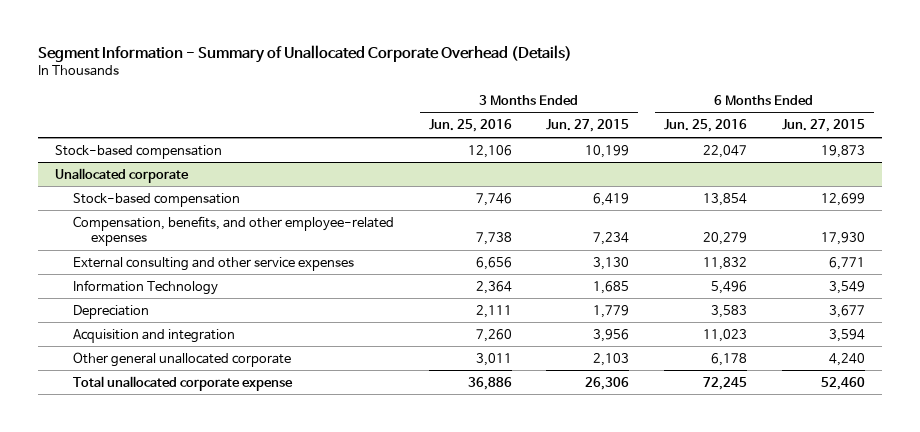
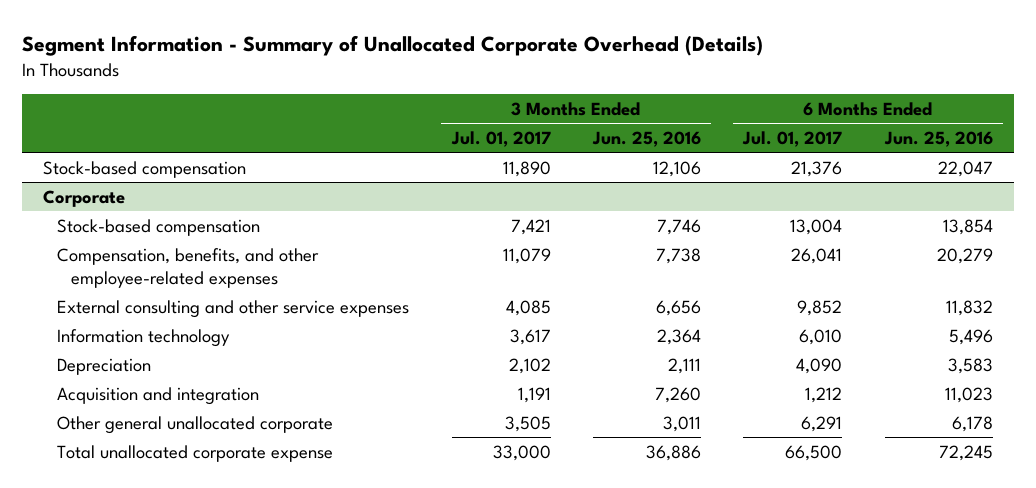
- | 3 Months Ended Jun. 25, 2016 | 3 Months Ended Jun. 27, 2015 | 6 Months Ended Jun. 25, 2016 | 6 Months Ended Jun. 27, 2015
+ | 3 Months Ended Jul. 01, 2017 | 3 Months Ended Jun. 25, 2016 | 6 Months Ended Jul. 01, 2017 | 6 Months Ended Jun. 25, 2016
- Unallocated corporate
+ Corporate
- Information Technology | 2,364 | 1,685 | 5,496 | 3,549
+ Information technology | 3,617 | 2,364 | 6,010 | 5,496

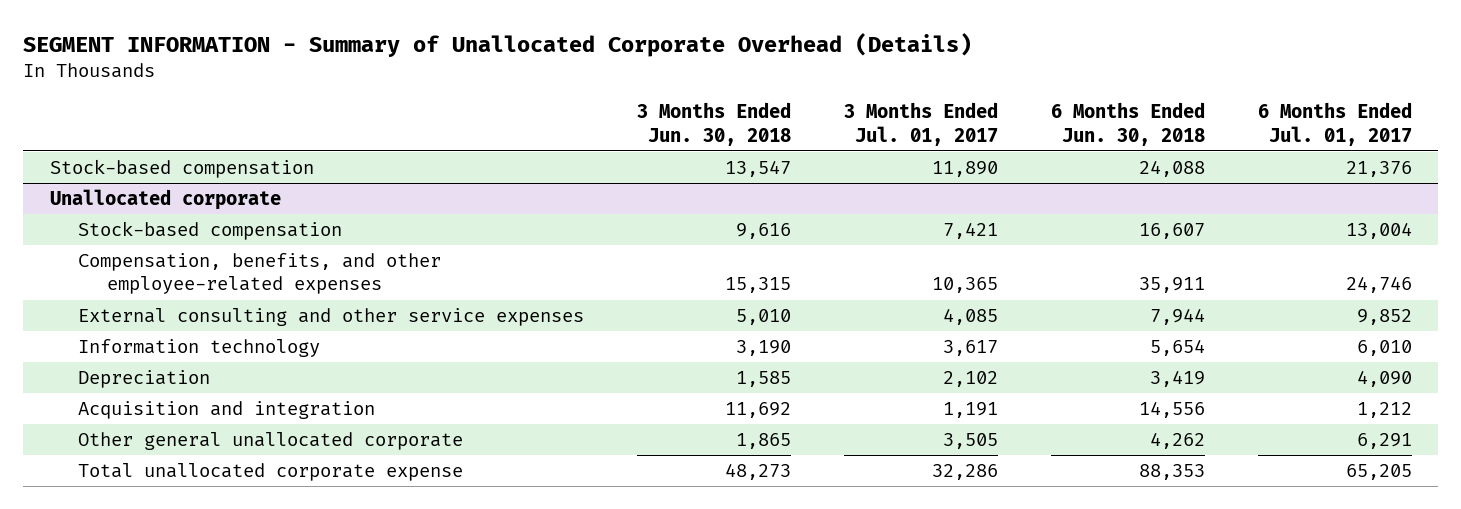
- Segment Information - Summary of Unallocated Corporate Overhead (Details)
+ SEGMENT INFORMATION - Summary of Unallocated Corporate Overhead (Details)
- | 3 Months Ended Jul. 01, 2017 | 3 Months Ended Jun. 25, 2016 | 6 Months Ended Jul. 01, 2017 | 6 Months Ended Jun. 25, 2016
+ | 3 Months Ended Jun. 30, 2018 | 3 Months Ended Jul. 01, 2017 | 6 Months Ended Jun. 30, 2018 | 6 Months Ended Jul. 01, 2017
- Corporate
+ Unallocated corporate
- Compensation, benefits, and other employee-related expenses | 11,079 | 7,738 | 26,041 | 20,279
+ Compensation, benefits, and other employee-related expenses | 15,315 | 10,365 | 35,911 | 24,746
- Total unallocated corporate expense | 33,000 | 36,886 | 66,500 | 72,245
+ Total unallocated corporate expense | 48,273 | 32,286 | 88,353 | 65,205

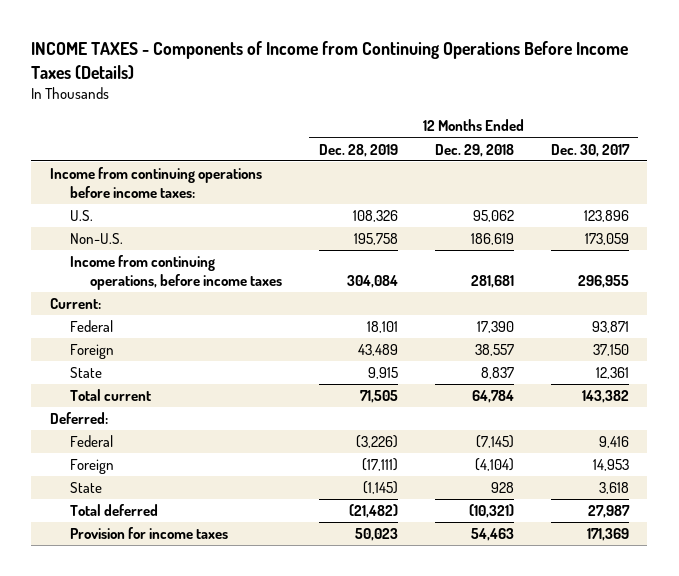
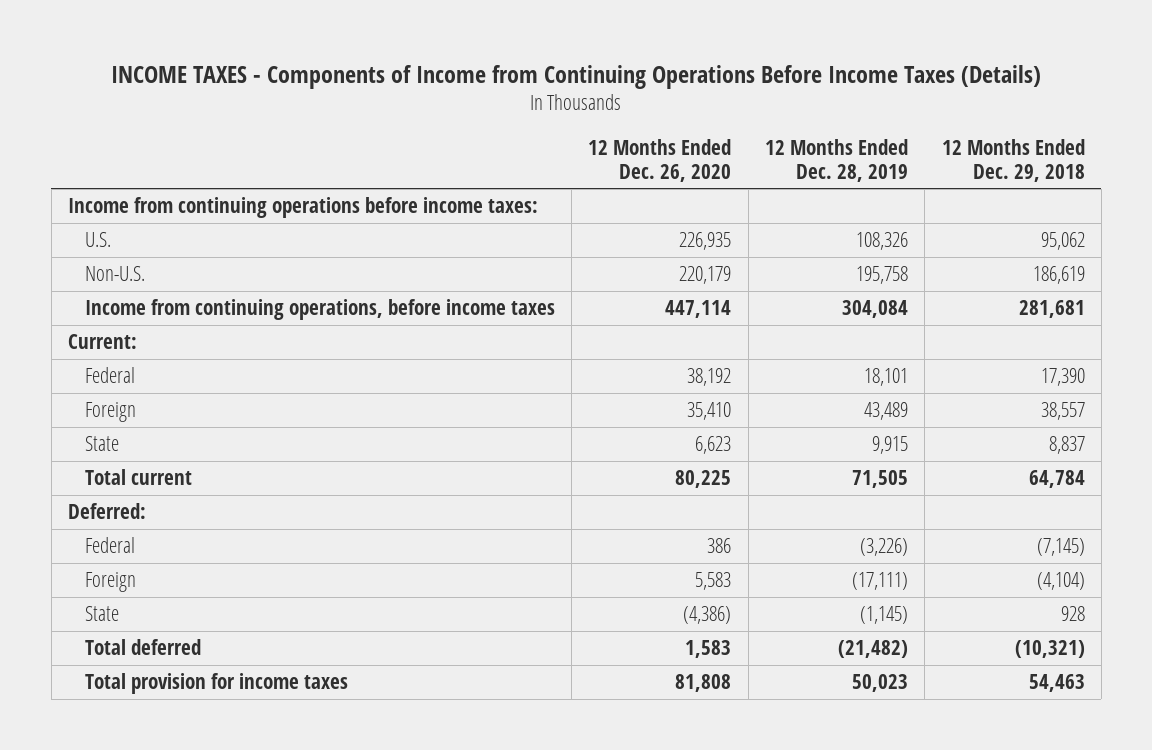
- | 12 Months Ended Dec. 28, 2019 | 12 Months Ended Dec. 29, 2018 | 12 Months Ended Dec. 30, 2017
+ | 12 Months Ended Dec. 26, 2020 | 12 Months Ended Dec. 28, 2019 | 12 Months Ended Dec. 29, 2018
- Provision for income taxes | 50,023 | 54,463 | 171,369
+ Total provision for income taxes | 81,808 | 50,023 | 54,463

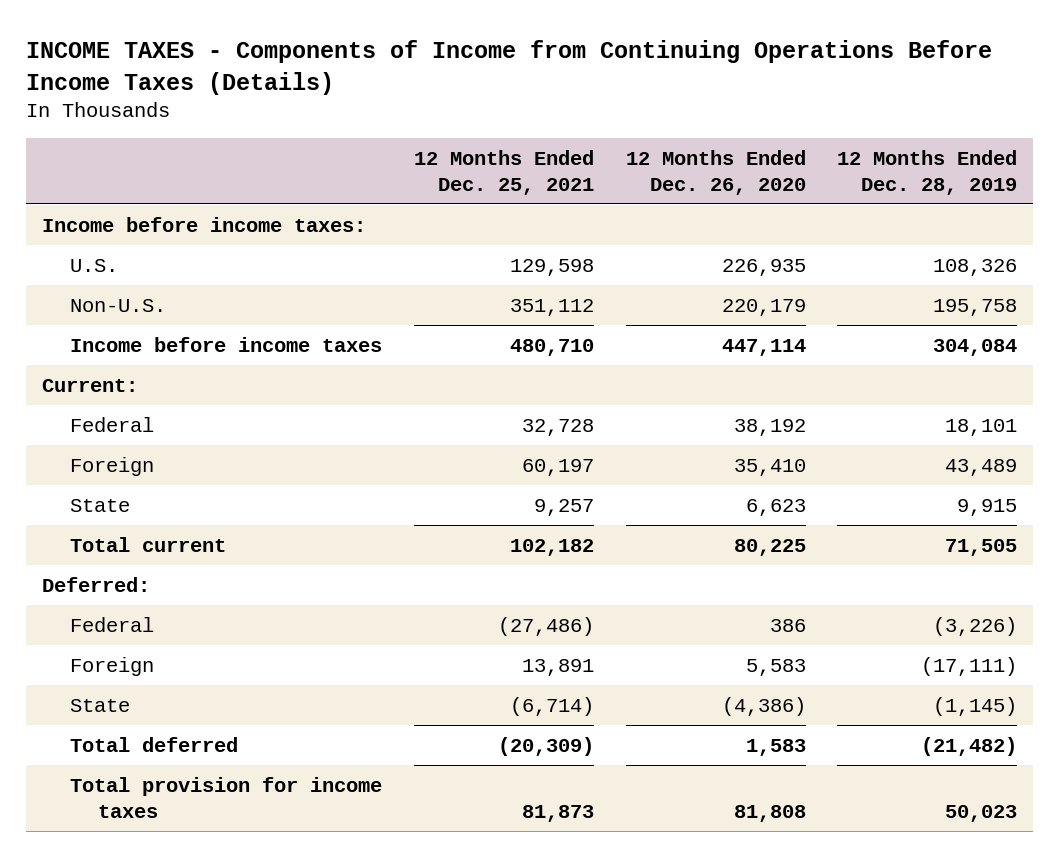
- | 12 Months Ended Dec. 26, 2020 | 12 Months Ended Dec. 28, 2019 | 12 Months Ended Dec. 29, 2018
+ | 12 Months Ended Dec. 25, 2021 | 12 Months Ended Dec. 26, 2020 | 12 Months Ended Dec. 28, 2019
- Income from continuing operations before income taxes:
+ Income before income taxes:
- Income from continuing operations, before income taxes | 447,114 | 304,084 | 281,681
+ Income before income taxes | 480,710 | 447,114 | 304,084

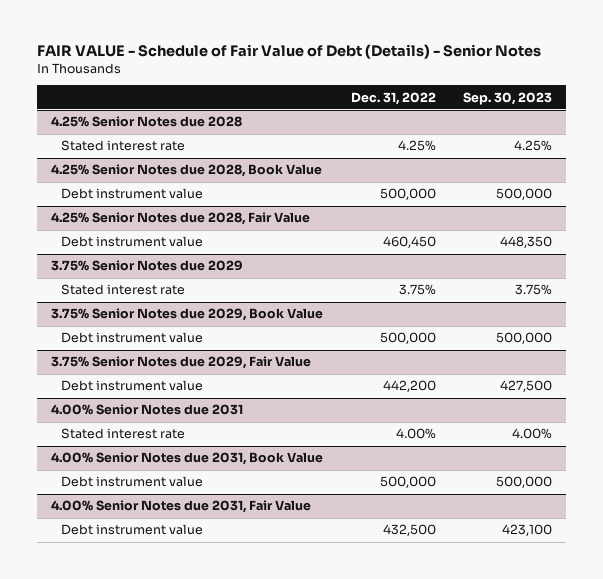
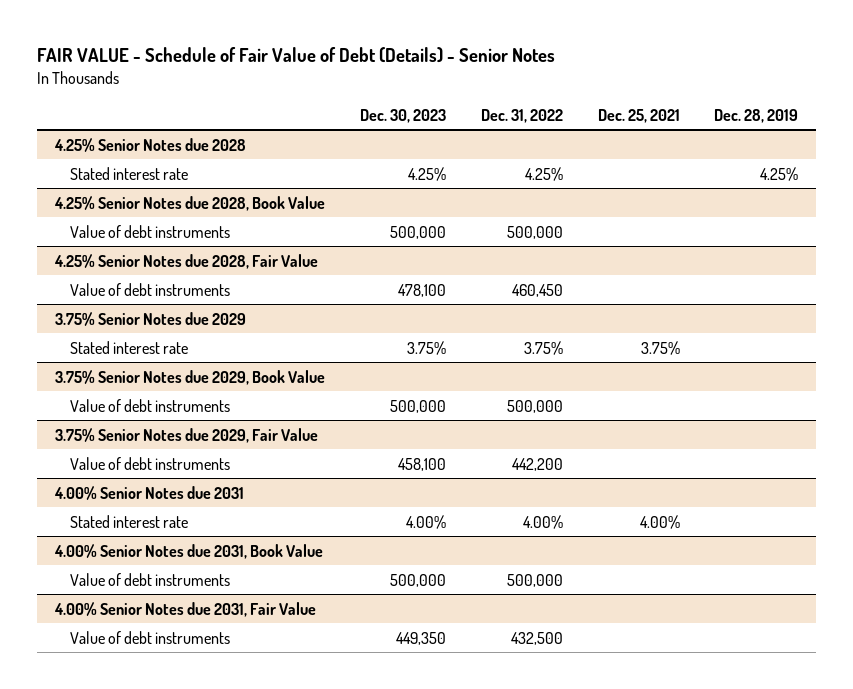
- | Dec. 31, 2022 | Sep. 30, 2023
+ | Dec. 30, 2023 | Dec. 31, 2022 | Dec. 25, 2021 | Dec. 28, 2019
@ 4.25% Senior Notes due 2028, Book Value
- Debt instrument value | 500,000 | 500,000
+ Value of debt instruments | 500,000 | 500,000 | |
@ 4.25% Senior Notes due 2028, Fair Value
- Debt instrument value | 460,450 | 448,350
+ Value of debt instruments | 478,100 | 460,450 | |
@ 3.75% Senior Notes due 2029, Book Value
- Debt instrument value | 500,000 | 500,000
+ Value of debt instruments | 500,000 | 500,000 | |
@ 3.75% Senior Notes due 2029, Fair Value
- Debt instrument value | 442,200 | 427,500
+ Value of debt instruments | 458,100 | 442,200 | |
@ 4.00% Senior Notes due 2031, Book Value
- Debt instrument value | 500,000 | 500,000
+ Value of debt instruments | 500,000 | 500,000 | |
@ 4.00% Senior Notes due 2031, Fair Value
- Debt instrument value | 432,500 | 423,100
+ Value of debt instruments | 449,350 | 432,500 | |

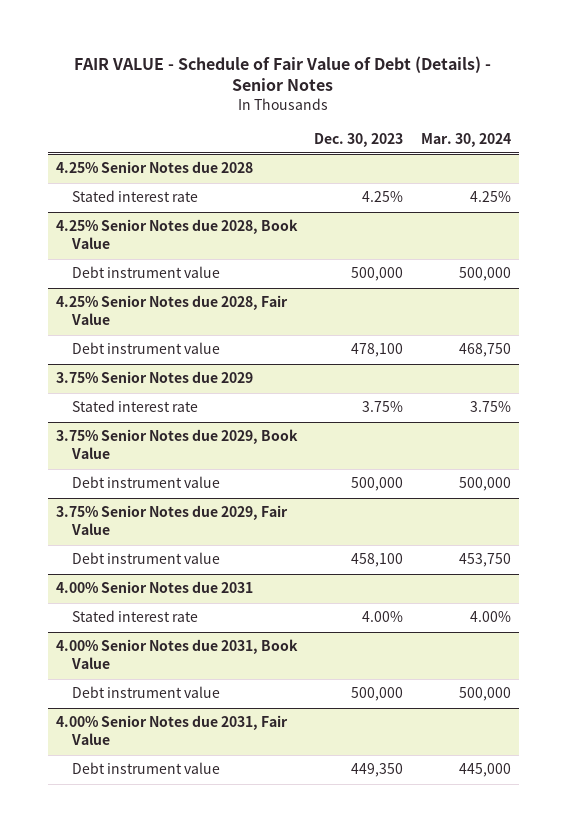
- | Dec. 30, 2023 | Dec. 31, 2022 | Dec. 25, 2021 | Dec. 28, 2019
+ | Dec. 30, 2023 | Mar. 30, 2024
@ 4.25% Senior Notes due 2028, Book Value
- Value of debt instruments | 500,000 | 500,000 | |
+ Debt instrument value | 500,000 | 500,000
@ 4.25% Senior Notes due 2028, Fair Value
- Value of debt instruments | 478,100 | 460,450 | |
+ Debt instrument value | 478,100 | 468,750
@ 3.75% Senior Notes due 2029, Book Value
- Value of debt instruments | 500,000 | 500,000 | |
+ Debt instrument value | 500,000 | 500,000
@ 3.75% Senior Notes due 2029, Fair Value
- Value of debt instruments | 458,100 | 442,200 | |
+ Debt instrument value | 458,100 | 453,750
@ 4.00% Senior Notes due 2031, Book Value
- Value of debt instruments | 500,000 | 500,000 | |
+ Debt instrument value | 500,000 | 500,000
@ 4.00% Senior Notes due 2031, Fair Value
- Value of debt instruments | 449,350 | 432,500 | |
+ Debt instrument value | 449,350 | 445,000

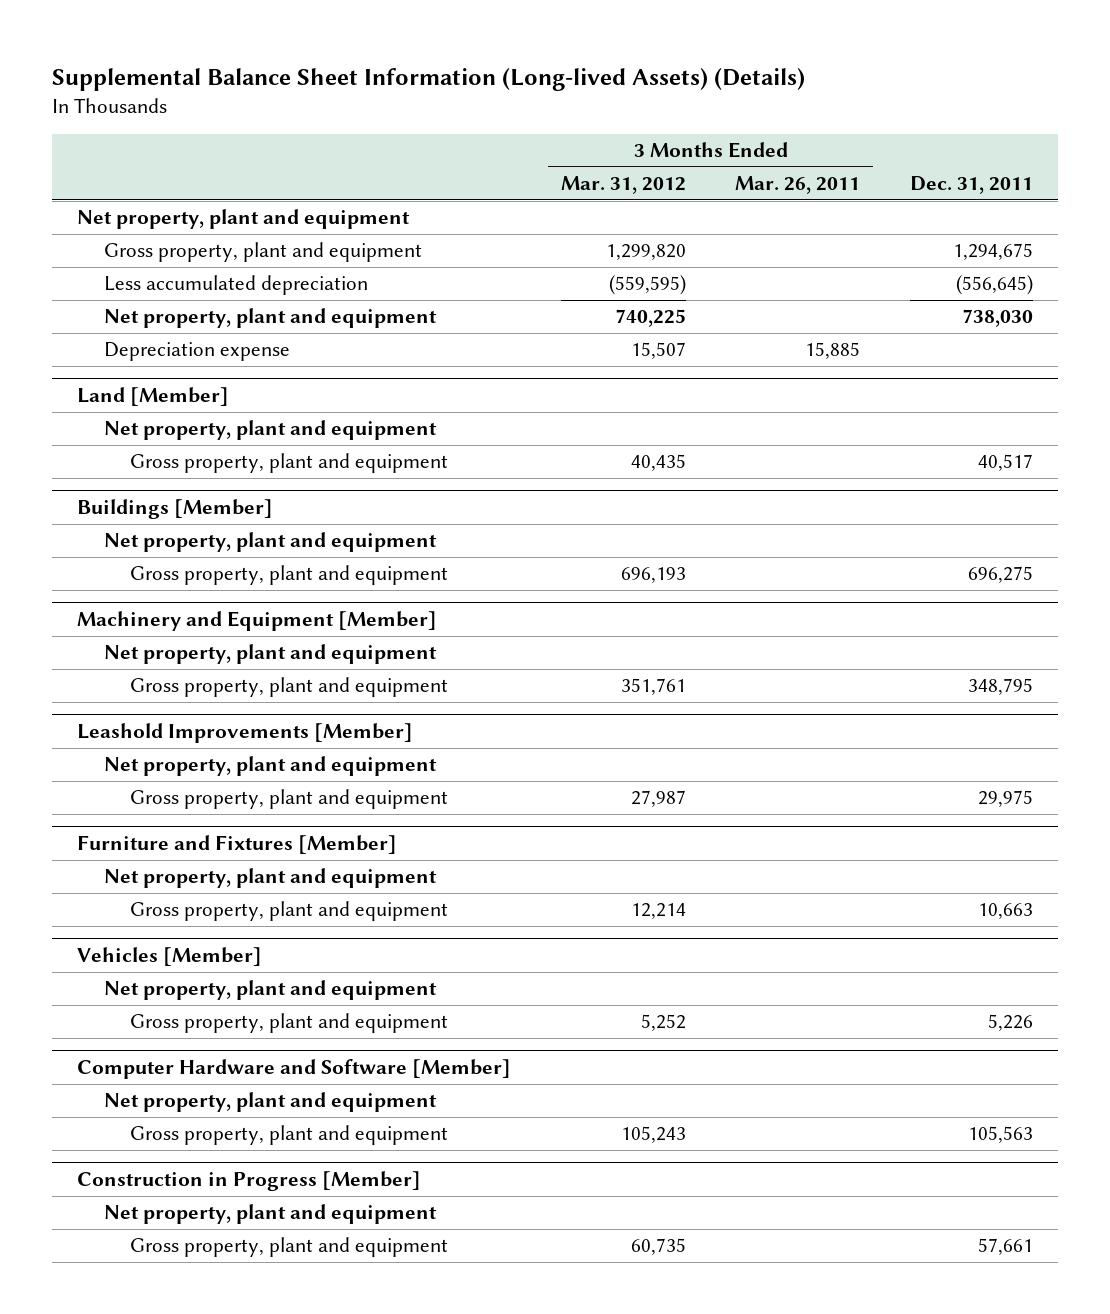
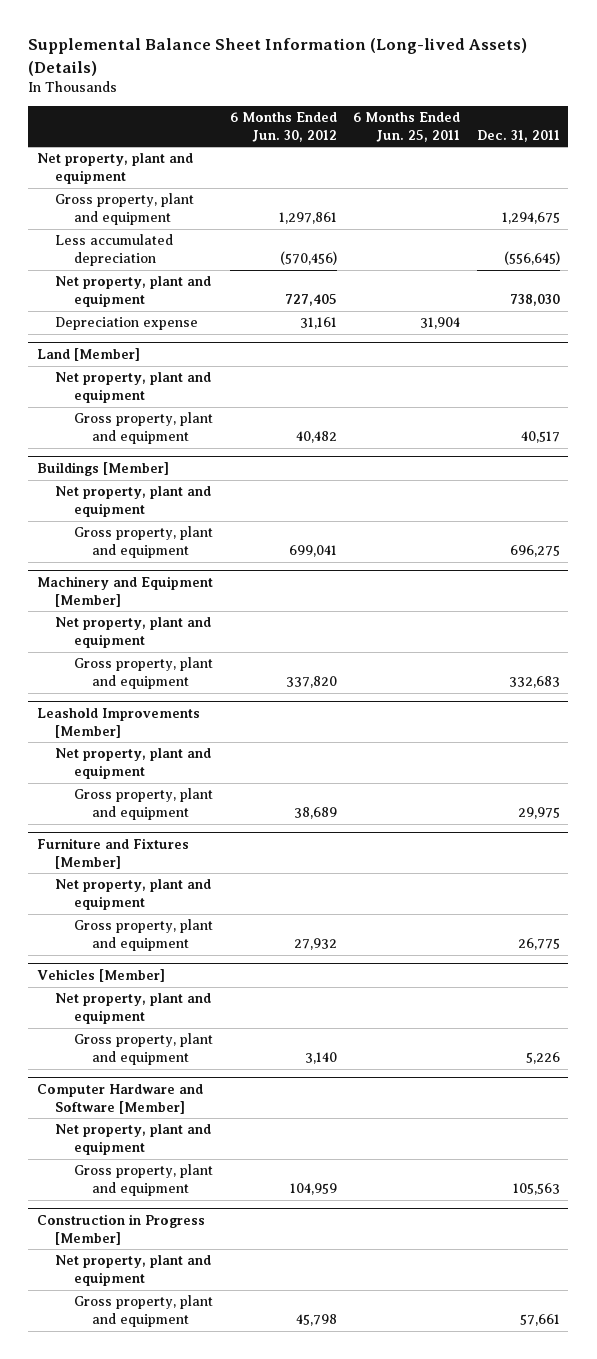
- | 3 Months Ended Mar. 31, 2012 | 3 Months Ended Mar. 26, 2011 | Dec. 31, 2011
+ | 6 Months Ended Jun. 30, 2012 | 6 Months Ended Jun. 25, 2011 | Dec. 31, 2011
@ Machinery and Equipment [Member]
- Gross property, plant and equipment | 351,761 | | 348,795
+ Gross property, plant and equipment | 337,820 | | 332,683
@ Furniture and Fixtures [Member]
- Gross property, plant and equipment | 12,214 | | 10,663
+ Gross property, plant and equipment | 27,932 | | 26,775

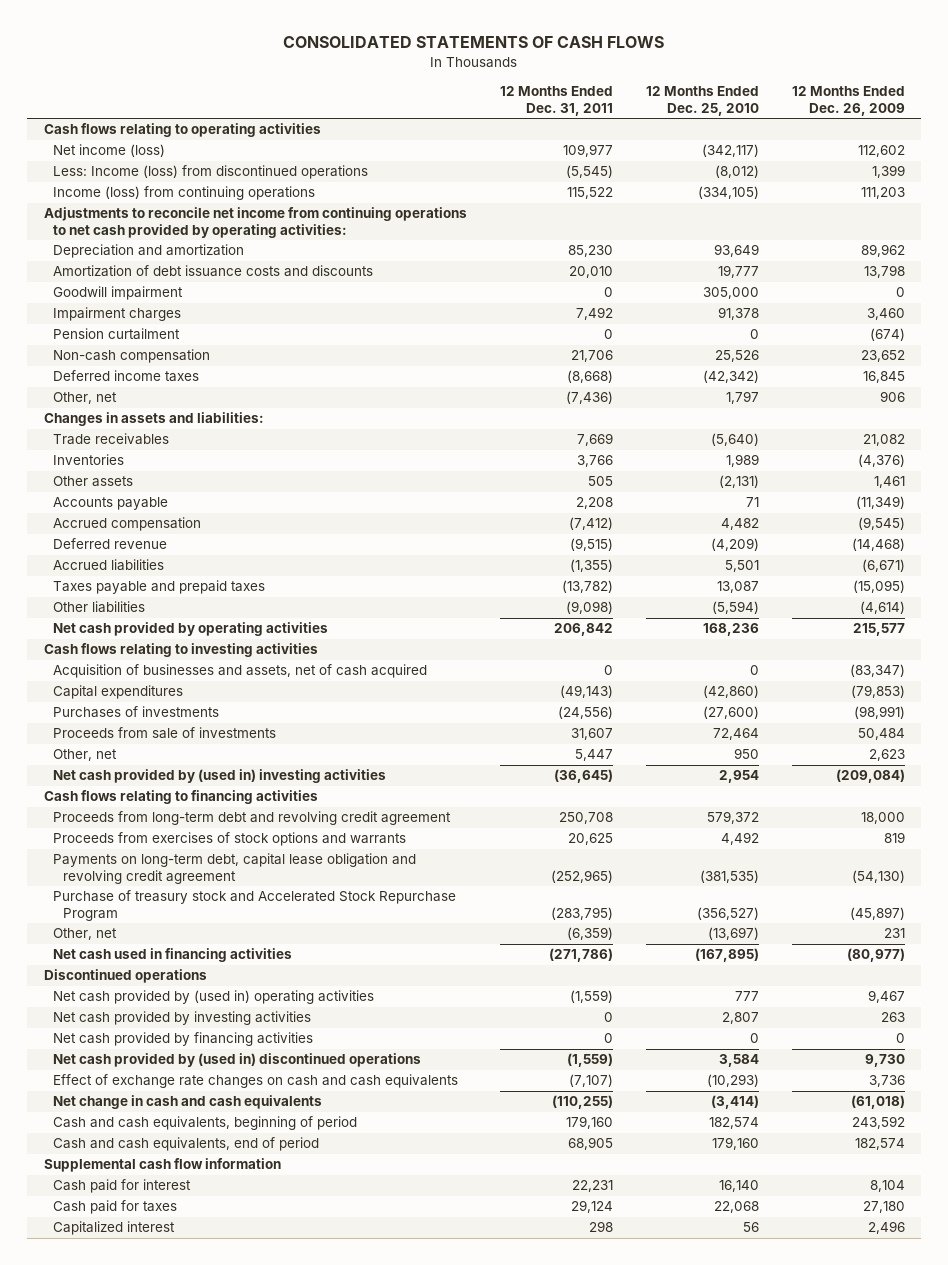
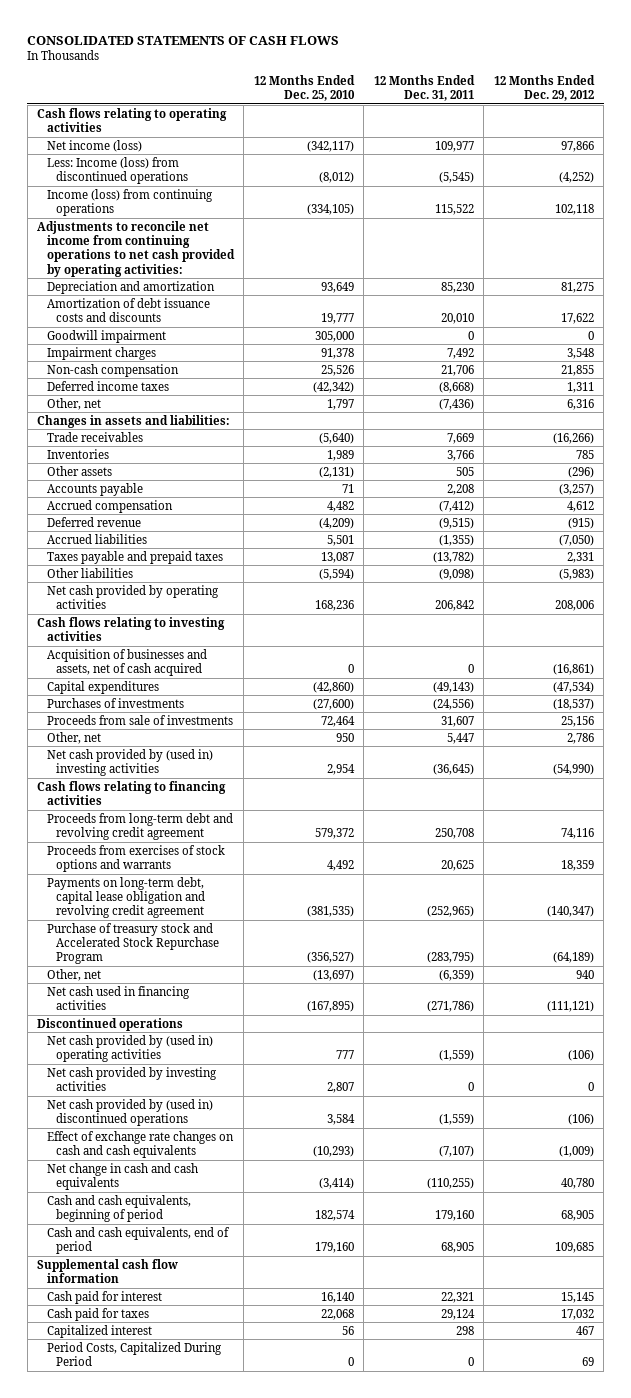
- | 12 Months Ended Dec. 31, 2011 | 12 Months Ended Dec. 25, 2010 | 12 Months Ended Dec. 26, 2009
+ | 12 Months Ended Dec. 25, 2010 | 12 Months Ended Dec. 31, 2011 | 12 Months Ended Dec. 29, 2012
- Pension curtailment | 0 | 0 | (674)
- Net cash provided by financing activities | 0 | 0 | 0
- Cash paid for interest | 22,231 | 16,140 | 8,104
+ Cash paid for interest | 16,140 | 22,321 | 15,145
+ Period Costs, Capitalized During Period | 0 | 0 | 69

